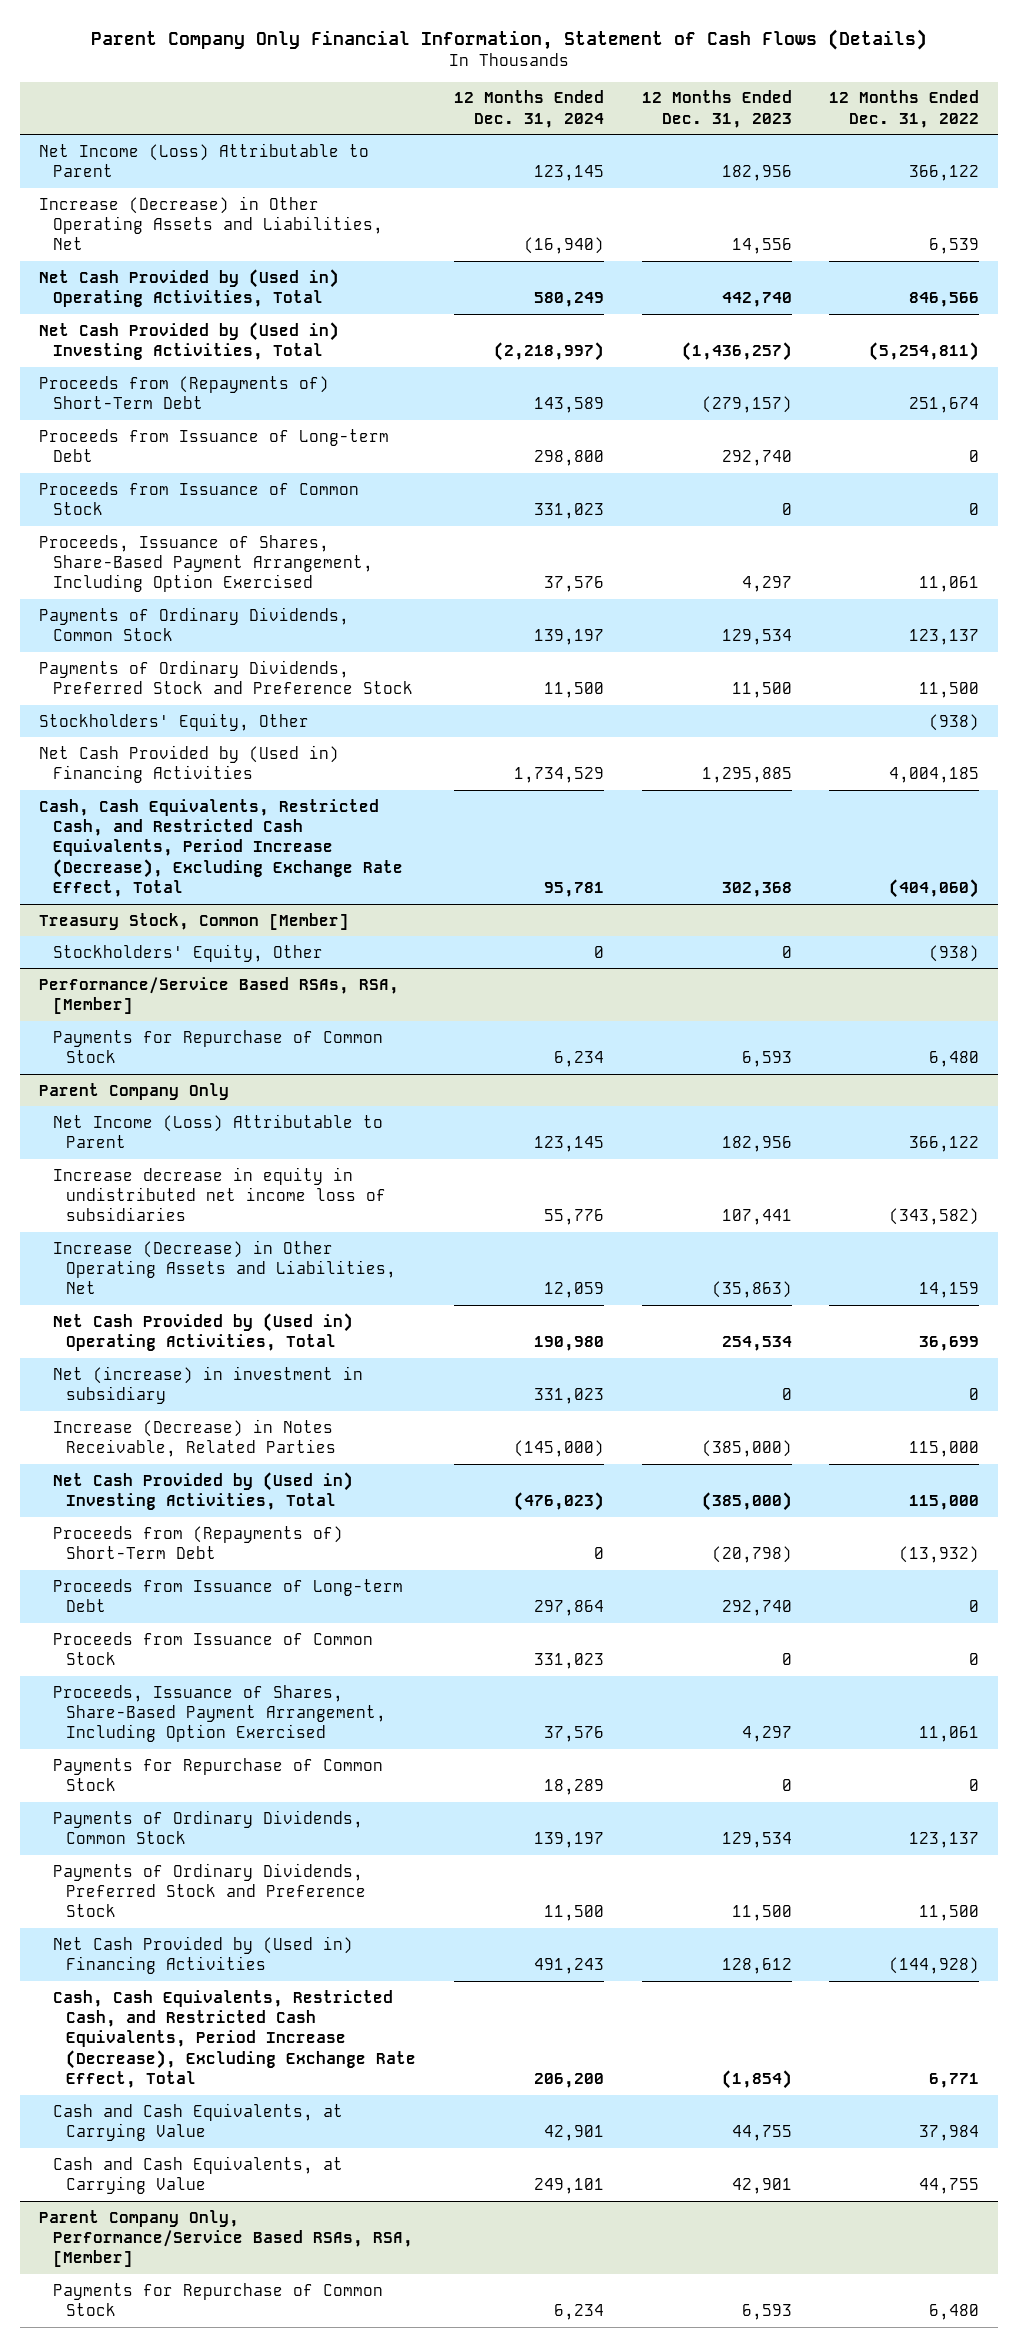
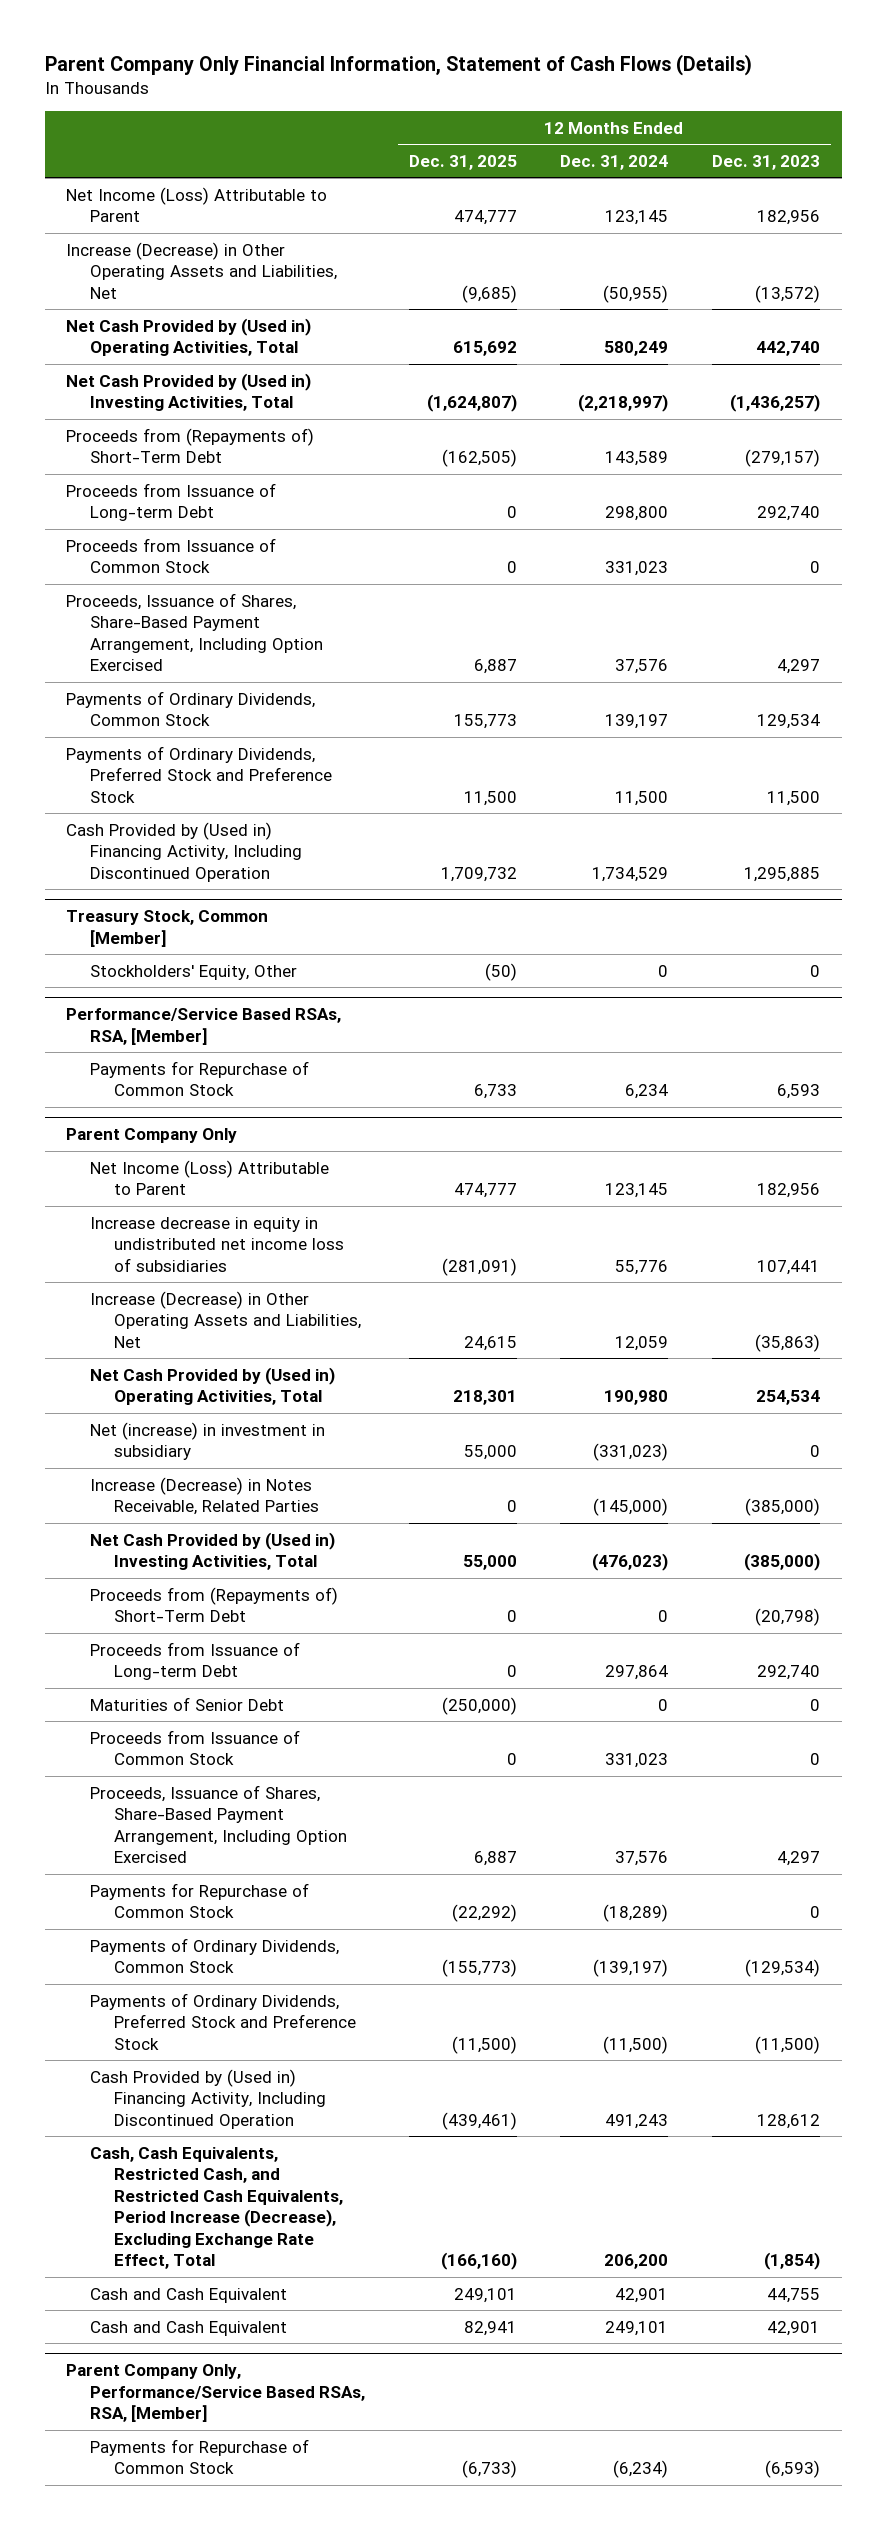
- | 12 Months Ended Dec. 31, 2024 | 12 Months Ended Dec. 31, 2023 | 12 Months Ended Dec. 31, 2022
+ | 12 Months Ended Dec. 31, 2025 | 12 Months Ended Dec. 31, 2024 | 12 Months Ended Dec. 31, 2023
- Increase (Decrease) in Other Operating Assets and Liabilities, Net | (16,940) | 14,556 | 6,539
+ Increase (Decrease) in Other Operating Assets and Liabilities, Net | (9,685) | (50,955) | (13,572)
- Stockholders' Equity, Other | | | (938)
- Net Cash Provided by (Used in) Financing Activities | 1,734,529 | 1,295,885 | 4,004,185
- Cash, Cash Equivalents, Restricted Cash, and Restricted Cash Equivalents, Period Increase (Decrease), Excluding Exchange Rate Effect, Total | 95,781 | 302,368 | (404,060)
+ Cash Provided by (Used in) Financing Activity, Including Discontinued Operation | 1,709,732 | 1,734,529 | 1,295,885
@ Parent Company Only
- Net (increase) in investment in subsidiary | 331,023 | 0 | 0
+ Net (increase) in investment in subsidiary | 55,000 | (331,023) | 0
+ Maturities of Senior Debt | (250,000) | 0 | 0
- Payments for Repurchase of Common Stock | 18,289 | 0 | 0
- Payments of Ordinary Dividends, Common Stock | 139,197 | 129,534 | 123,137
- Payments of Ordinary Dividends, Preferred Stock and Preference Stock | 11,500 | 11,500 | 11,500
- Net Cash Provided by (Used in) Financing Activities | 491,243 | 128,612 | (144,928)
+ Payments for Repurchase of Common Stock | (22,292) | (18,289) | 0
+ Payments of Ordinary Dividends, Common Stock | (155,773) | (139,197) | (129,534)
+ Payments of Ordinary Dividends, Preferred Stock and Preference Stock | (11,500) | (11,500) | (11,500)
+ Cash Provided by (Used in) Financing Activity, Including Discontinued Operation | (439,461) | 491,243 | 128,612
- Cash and Cash Equivalents, at Carrying Value | 42,901 | 44,755 | 37,984
- Cash and Cash Equivalents, at Carrying Value | 249,101 | 42,901 | 44,755
+ Cash and Cash Equivalent | 249,101 | 42,901 | 44,755
+ Cash and Cash Equivalent | 82,941 | 249,101 | 42,901
@ Parent Company Only, Performance/Service Based RSAs, RSA, [Member]
- Payments for Repurchase of Common Stock | 6,234 | 6,593 | 6,480
+ Payments for Repurchase of Common Stock | (6,733) | (6,234) | (6,593)

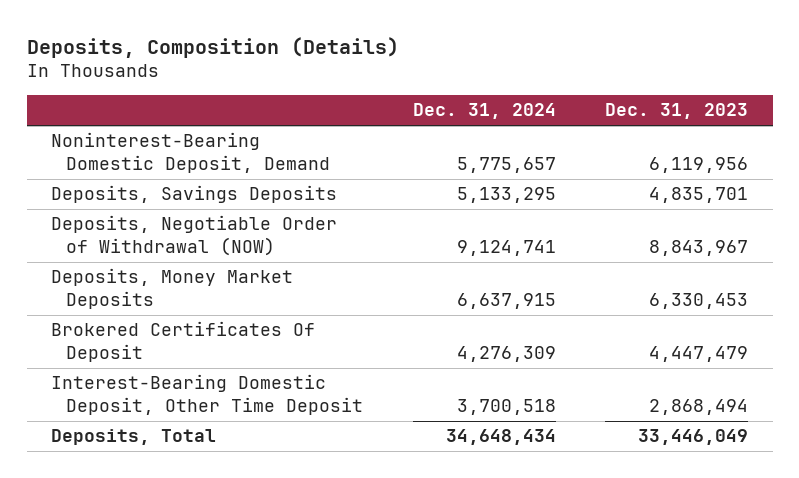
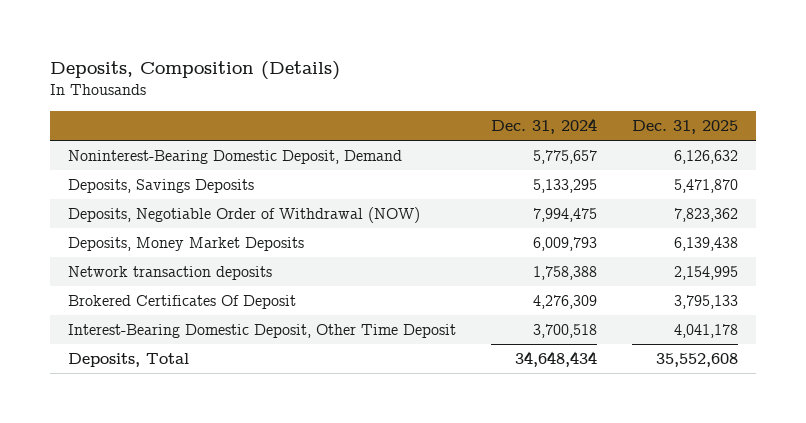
- | Dec. 31, 2024 | Dec. 31, 2023
+ | Dec. 31, 2024 | Dec. 31, 2025
- Deposits, Negotiable Order of Withdrawal (NOW) | 9,124,741 | 8,843,967
- Deposits, Money Market Deposits | 6,637,915 | 6,330,453
+ Deposits, Negotiable Order of Withdrawal (NOW) | 7,994,475 | 7,823,362
+ Deposits, Money Market Deposits | 6,009,793 | 6,139,438
+ Network transaction deposits | 1,758,388 | 2,154,995

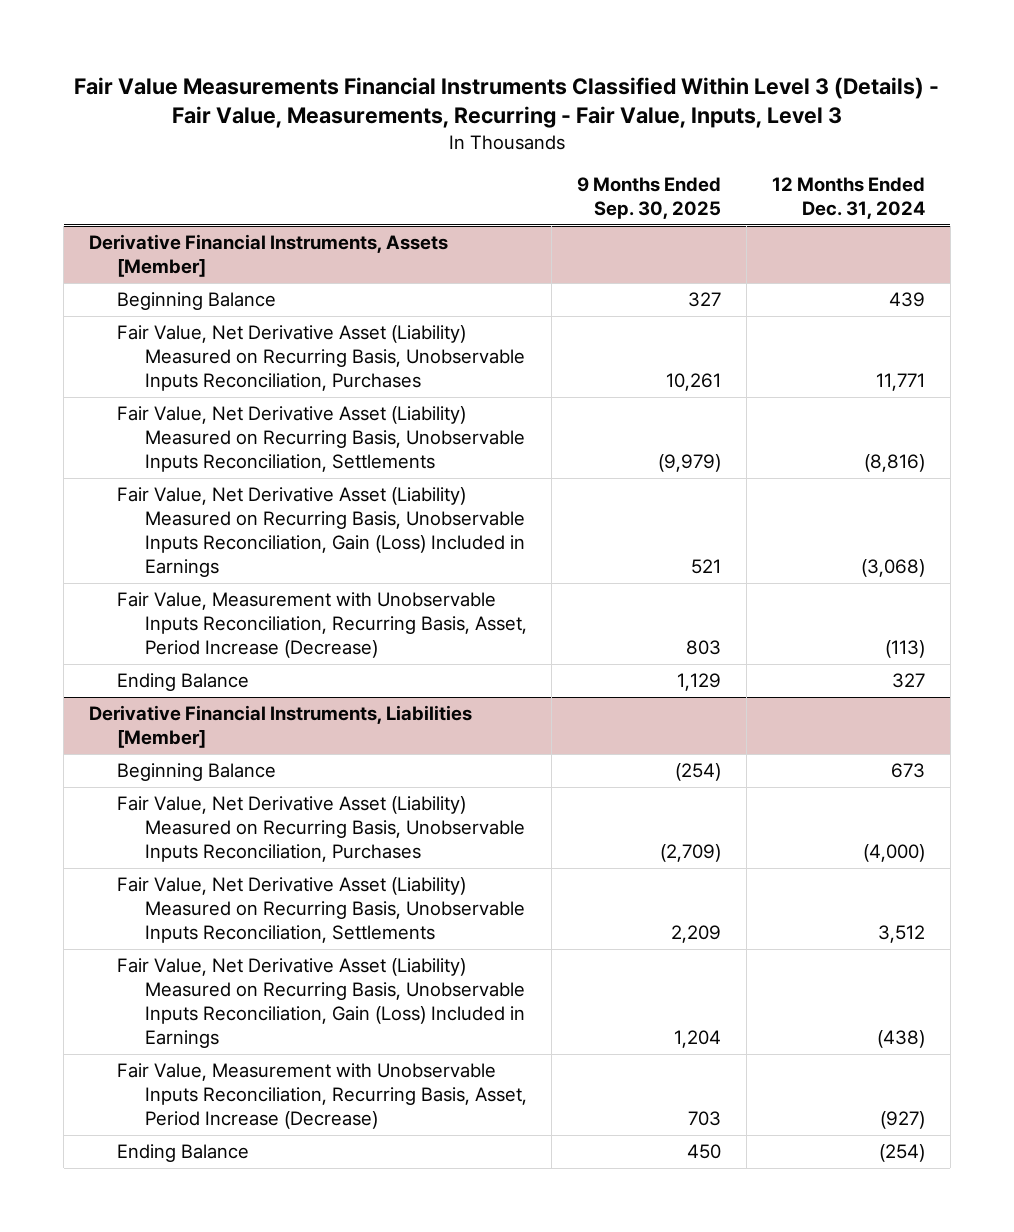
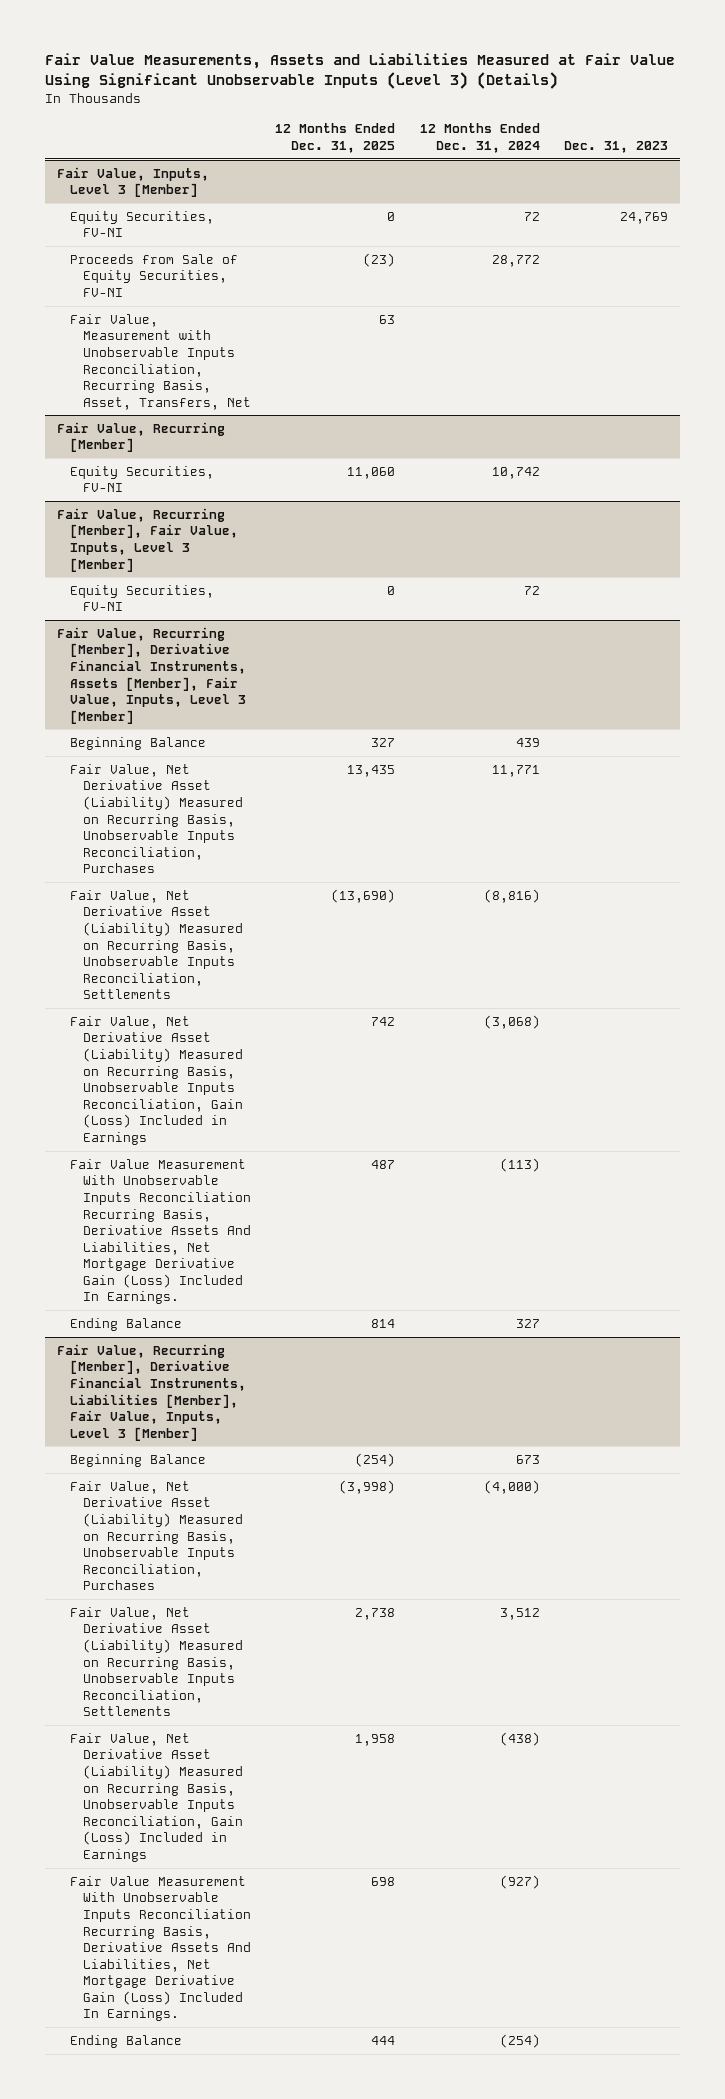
- Fair Value Measurements Financial Instruments Classified Within Level 3 (Details) - Fair Value, Measurements, Recurring - Fair Value, Inputs, Level 3
+ Fair Value Measurements, Assets and Liabilities Measured at Fair Value Using Significant Unobservable Inputs (Level 3) (Details)
- | 9 Months Ended Sep. 30, 2025 | 12 Months Ended Dec. 31, 2024
+ | 12 Months Ended Dec. 31, 2025 | 12 Months Ended Dec. 31, 2024 | Dec. 31, 2023
- Derivative Financial Instruments, Assets [Member]
+ Fair Value, Inputs, Level 3 [Member]
+ Equity Securities, FV-NI | 0 | 72 | 24,769
+ Proceeds from Sale of Equity Securities, FV-NI | (23) | 28,772 |
+ Fair Value, Measurement with Unobservable Inputs Reconciliation, Recurring Basis, Asset, Transfers, Net | 63 | |
+ Fair Value, Recurring [Member]
+ Equity Securities, FV-NI | 11,060 | 10,742 |
+ Fair Value, Recurring [Member], Fair Value, Inputs, Level 3 [Member]
+ Equity Securities, FV-NI | 0 | 72 |
+ Fair Value, Recurring [Member], Derivative Financial Instruments, Assets [Member], Fair Value, Inputs, Level 3 [Member]
- Fair Value, Measurement with Unobservable Inputs Reconciliation, Recurring Basis, Asset, Period Increase (Decrease) | 803 | (113)
+ Fair Value Measurement With Unobservable Inputs Reconciliation Recurring Basis, Derivative Assets And Liabilities, Net Mortgage Derivative Gain (Loss) Included In Earnings. | 487 | (113) |
- Derivative Financial Instruments, Liabilities [Member]
+ Fair Value, Recurring [Member], Derivative Financial Instruments, Liabilities [Member], Fair Value, Inputs, Level 3 [Member]
- Fair Value, Measurement with Unobservable Inputs Reconciliation, Recurring Basis, Asset, Period Increase (Decrease) | 703 | (927)
+ Fair Value Measurement With Unobservable Inputs Reconciliation Recurring Basis, Derivative Assets And Liabilities, Net Mortgage Derivative Gain (Loss) Included In Earnings. | 698 | (927) |

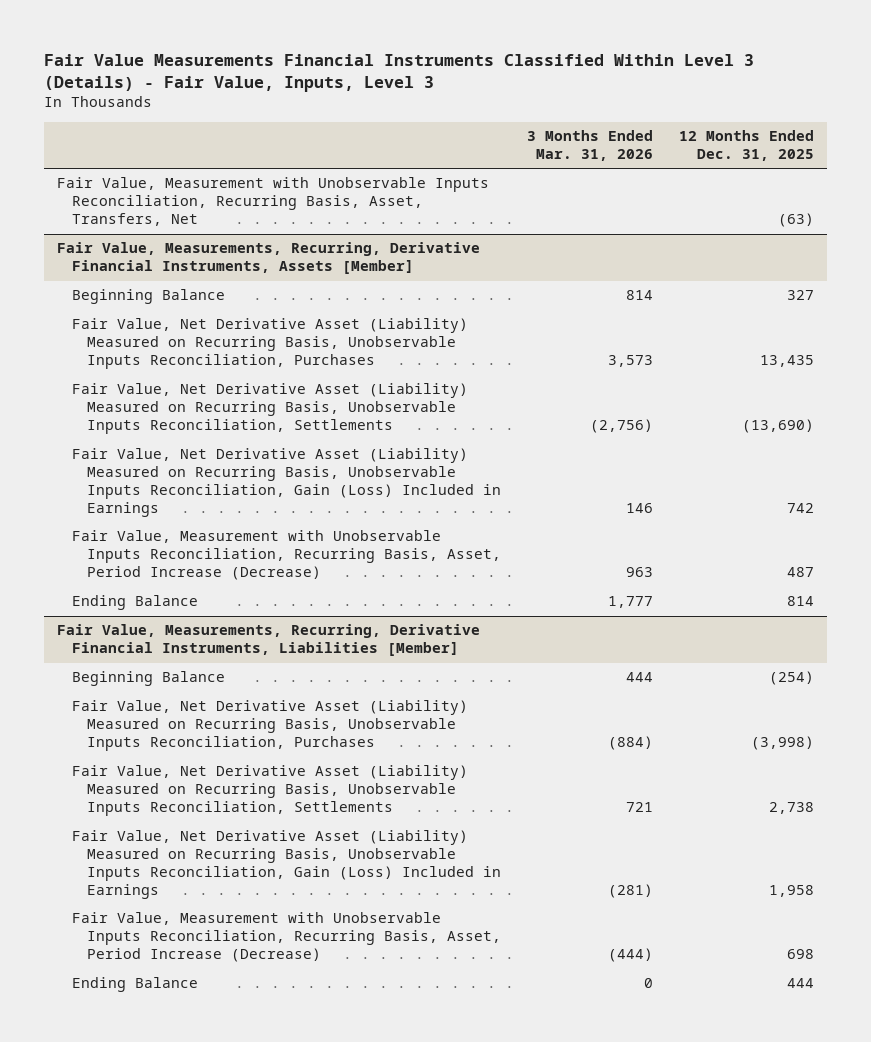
- Fair Value Measurements, Assets and Liabilities Measured at Fair Value Using Significant Unobservable Inputs (Level 3) (Details)
+ Fair Value Measurements Financial Instruments Classified Within Level 3 (Details) - Fair Value, Inputs, Level 3
- | 12 Months Ended Dec. 31, 2025 | 12 Months Ended Dec. 31, 2024 | Dec. 31, 2023
+ | 3 Months Ended Mar. 31, 2026 | 12 Months Ended Dec. 31, 2025
- Fair Value, Inputs, Level 3 [Member]
- Equity Securities, FV-NI | 0 | 72 | 24,769
- Proceeds from Sale of Equity Securities, FV-NI | (23) | 28,772 |
- Fair Value, Measurement with Unobservable Inputs Reconciliation, Recurring Basis, Asset, Transfers, Net | 63 | |
- Fair Value, Recurring [Member]
- Equity Securities, FV-NI | 11,060 | 10,742 |
- Fair Value, Recurring [Member], Fair Value, Inputs, Level 3 [Member]
- Equity Securities, FV-NI | 0 | 72 |
- Fair Value, Recurring [Member], Derivative Financial Instruments, Assets [Member], Fair Value, Inputs, Level 3 [Member]
+ Fair Value, Measurement with Unobservable Inputs Reconciliation, Recurring Basis, Asset, Transfers, Net | | (63)
+ Fair Value, Measurements, Recurring, Derivative Financial Instruments, Assets [Member]
- Fair Value Measurement With Unobservable Inputs Reconciliation Recurring Basis, Derivative Assets And Liabilities, Net Mortgage Derivative Gain (Loss) Included In Earnings. | 487 | (113) |
+ Fair Value, Measurement with Unobservable Inputs Reconciliation, Recurring Basis, Asset, Period Increase (Decrease) | 963 | 487
- Fair Value, Recurring [Member], Derivative Financial Instruments, Liabilities [Member], Fair Value, Inputs, Level 3 [Member]
+ Fair Value, Measurements, Recurring, Derivative Financial Instruments, Liabilities [Member]
- Fair Value Measurement With Unobservable Inputs Reconciliation Recurring Basis, Derivative Assets And Liabilities, Net Mortgage Derivative Gain (Loss) Included In Earnings. | 698 | (927) |
+ Fair Value, Measurement with Unobservable Inputs Reconciliation, Recurring Basis, Asset, Period Increase (Decrease) | (444) | 698

